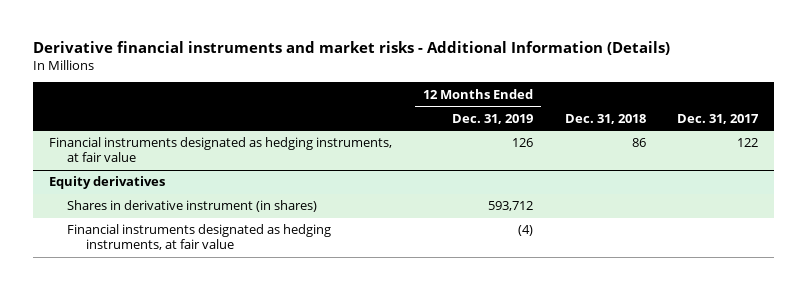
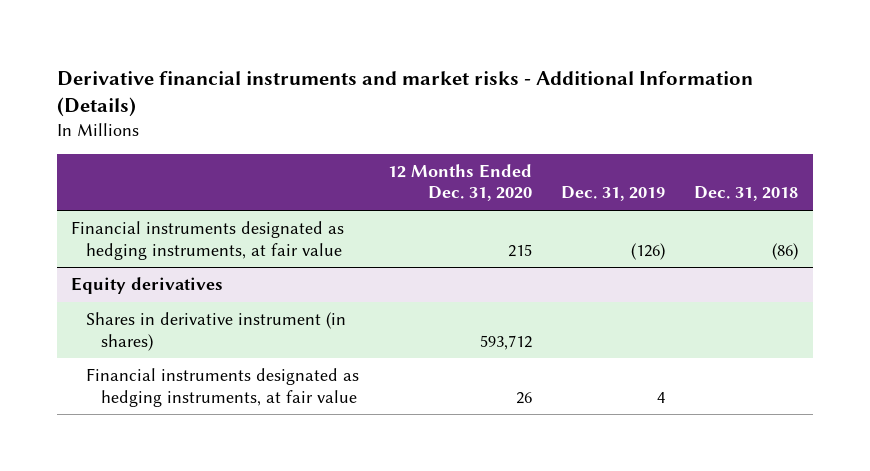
- | 12 Months Ended Dec. 31, 2019 | Dec. 31, 2018 | Dec. 31, 2017
+ | 12 Months Ended Dec. 31, 2020 | Dec. 31, 2019 | Dec. 31, 2018
- Financial instruments designated as hedging instruments, at fair value | 126 | 86 | 122
+ Financial instruments designated as hedging instruments, at fair value | 215 | (126) | (86)

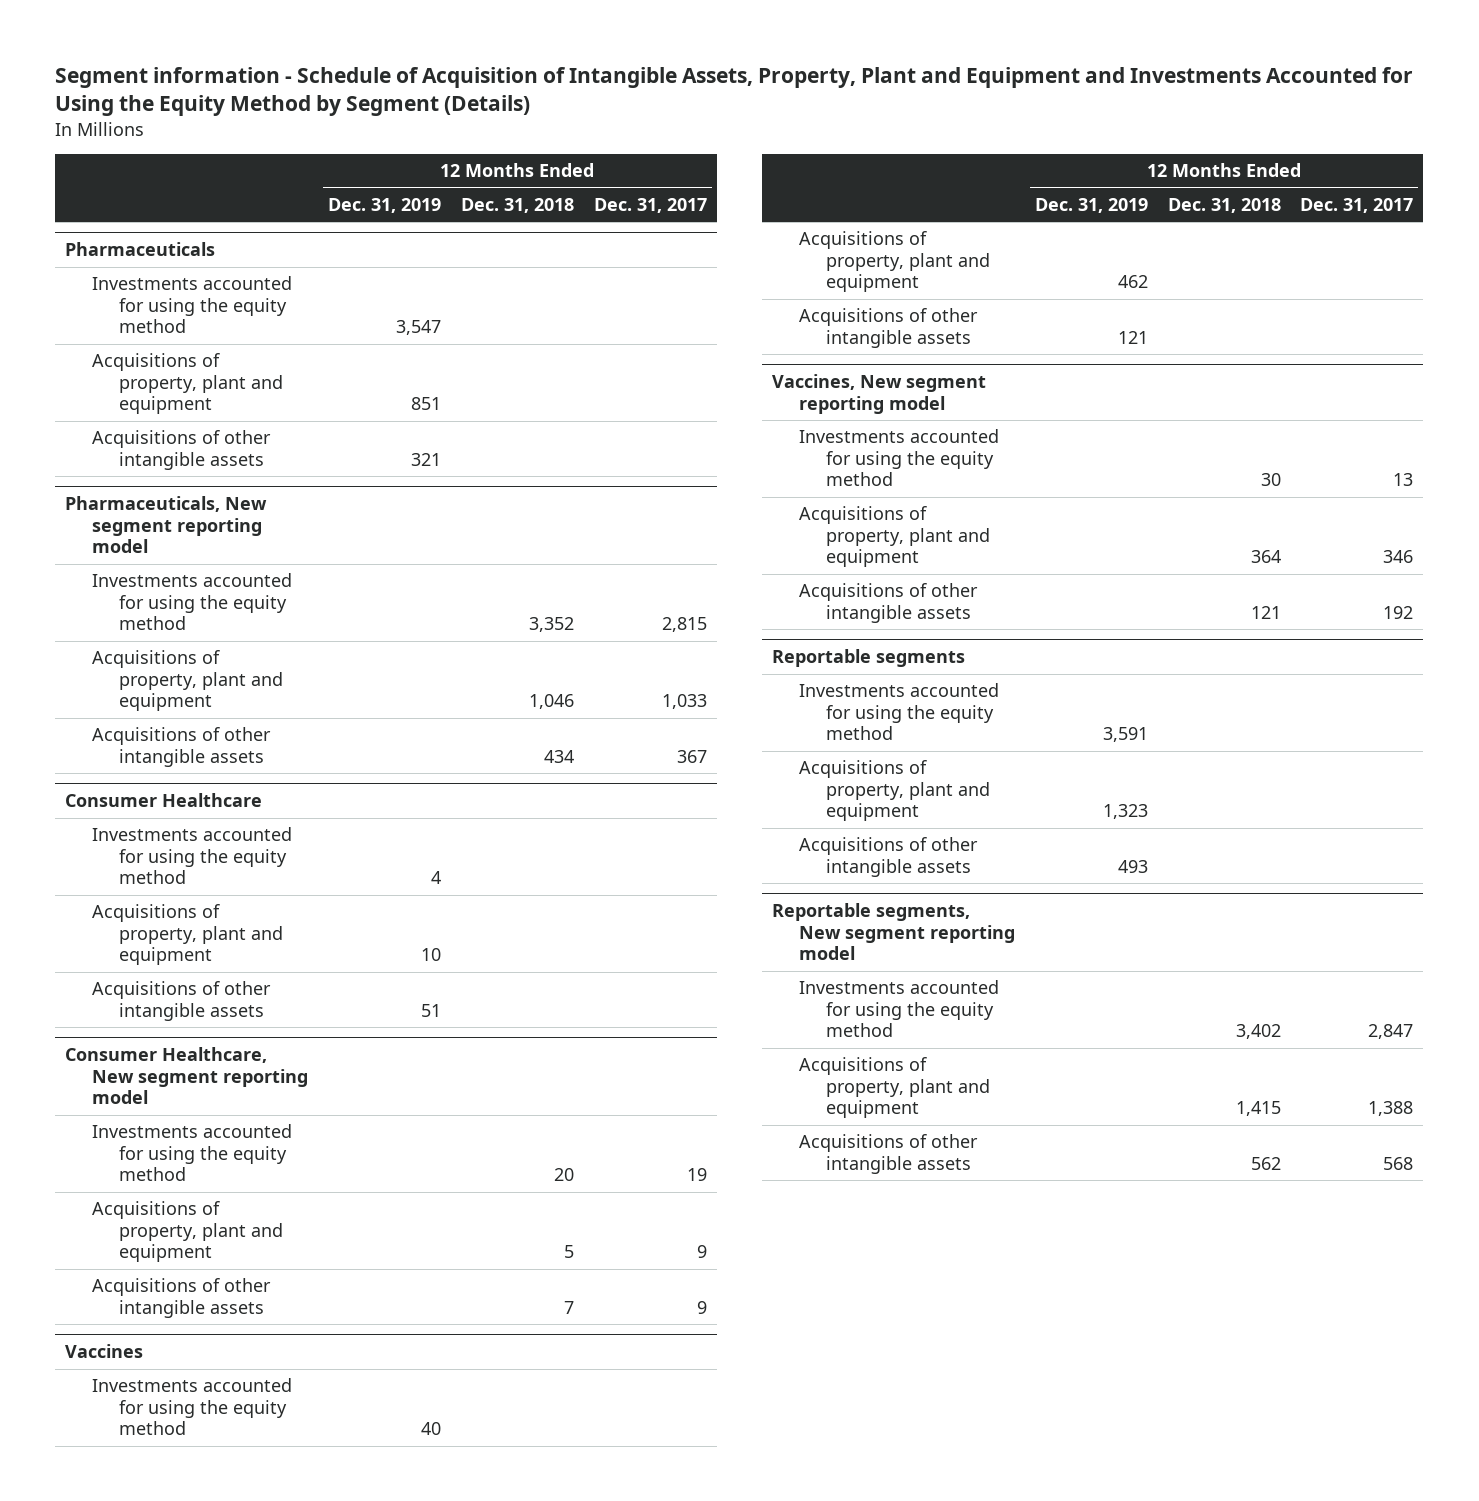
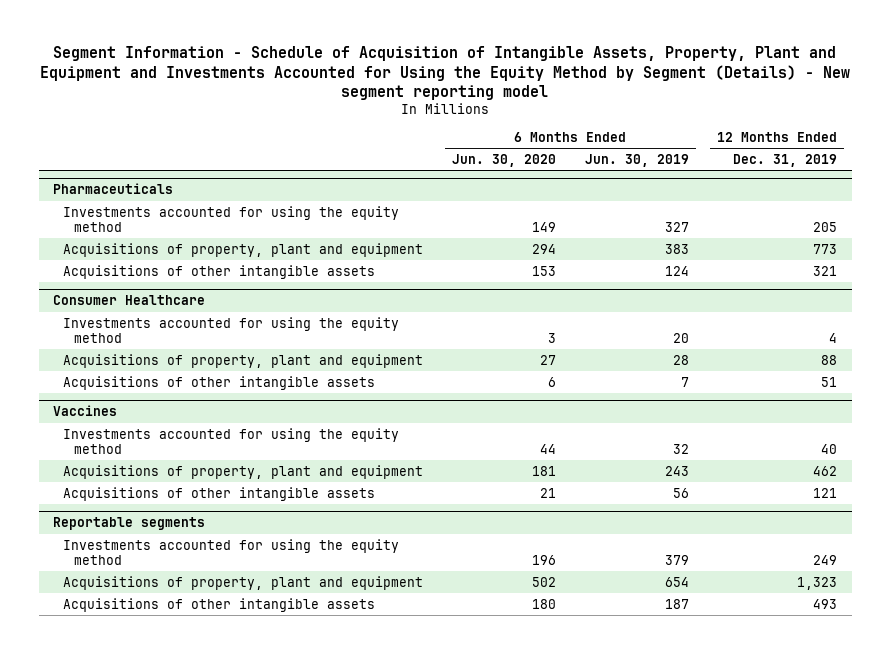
- Segment information - Schedule of Acquisition of Intangible Assets, Property, Plant and Equipment and Investments Accounted for Using the Equity Method by Segment (Details)
+ Segment Information - Schedule of Acquisition of Intangible Assets, Property, Plant and Equipment and Investments Accounted for Using the Equity Method by Segment (Details) - New segment reporting model
- | 12 Months Ended Dec. 31, 2019 | 12 Months Ended Dec. 31, 2018 | 12 Months Ended Dec. 31, 2017
+ | 6 Months Ended Jun. 30, 2020 | 6 Months Ended Jun. 30, 2019 | 12 Months Ended Dec. 31, 2019
@ Pharmaceuticals
- Investments accounted for using the equity method | 3,547 | |
- Acquisitions of property, plant and equipment | 851 | |
+ Investments accounted for using the equity method | 149 | 327 | 205
+ Acquisitions of property, plant and equipment | 294 | 383 | 773
- Pharmaceuticals, New segment reporting model
- Investments accounted for using the equity method | | 3,352 | 2,815
- Acquisitions of property, plant and equipment | | 1,046 | 1,033
- Acquisitions of other intangible assets | | 434 | 367
@ Consumer Healthcare
- Acquisitions of property, plant and equipment | 10 | |
+ Acquisitions of property, plant and equipment | 27 | 28 | 88
- Consumer Healthcare, New segment reporting model
- Investments accounted for using the equity method | | 20 | 19
- Acquisitions of property, plant and equipment | | 5 | 9
- Acquisitions of other intangible assets | | 7 | 9
- Vaccines, New segment reporting model
- Investments accounted for using the equity method | | 30 | 13
- Acquisitions of property, plant and equipment | | 364 | 346
- Acquisitions of other intangible assets | | 121 | 192
@ Reportable segments
- Investments accounted for using the equity method | 3,591 | |
+ Investments accounted for using the equity method | 196 | 379 | 249
- Reportable segments, New segment reporting model
- Investments accounted for using the equity method | | 3,402 | 2,847
- Acquisitions of property, plant and equipment | | 1,415 | 1,388
- Acquisitions of other intangible assets | | 562 | 568

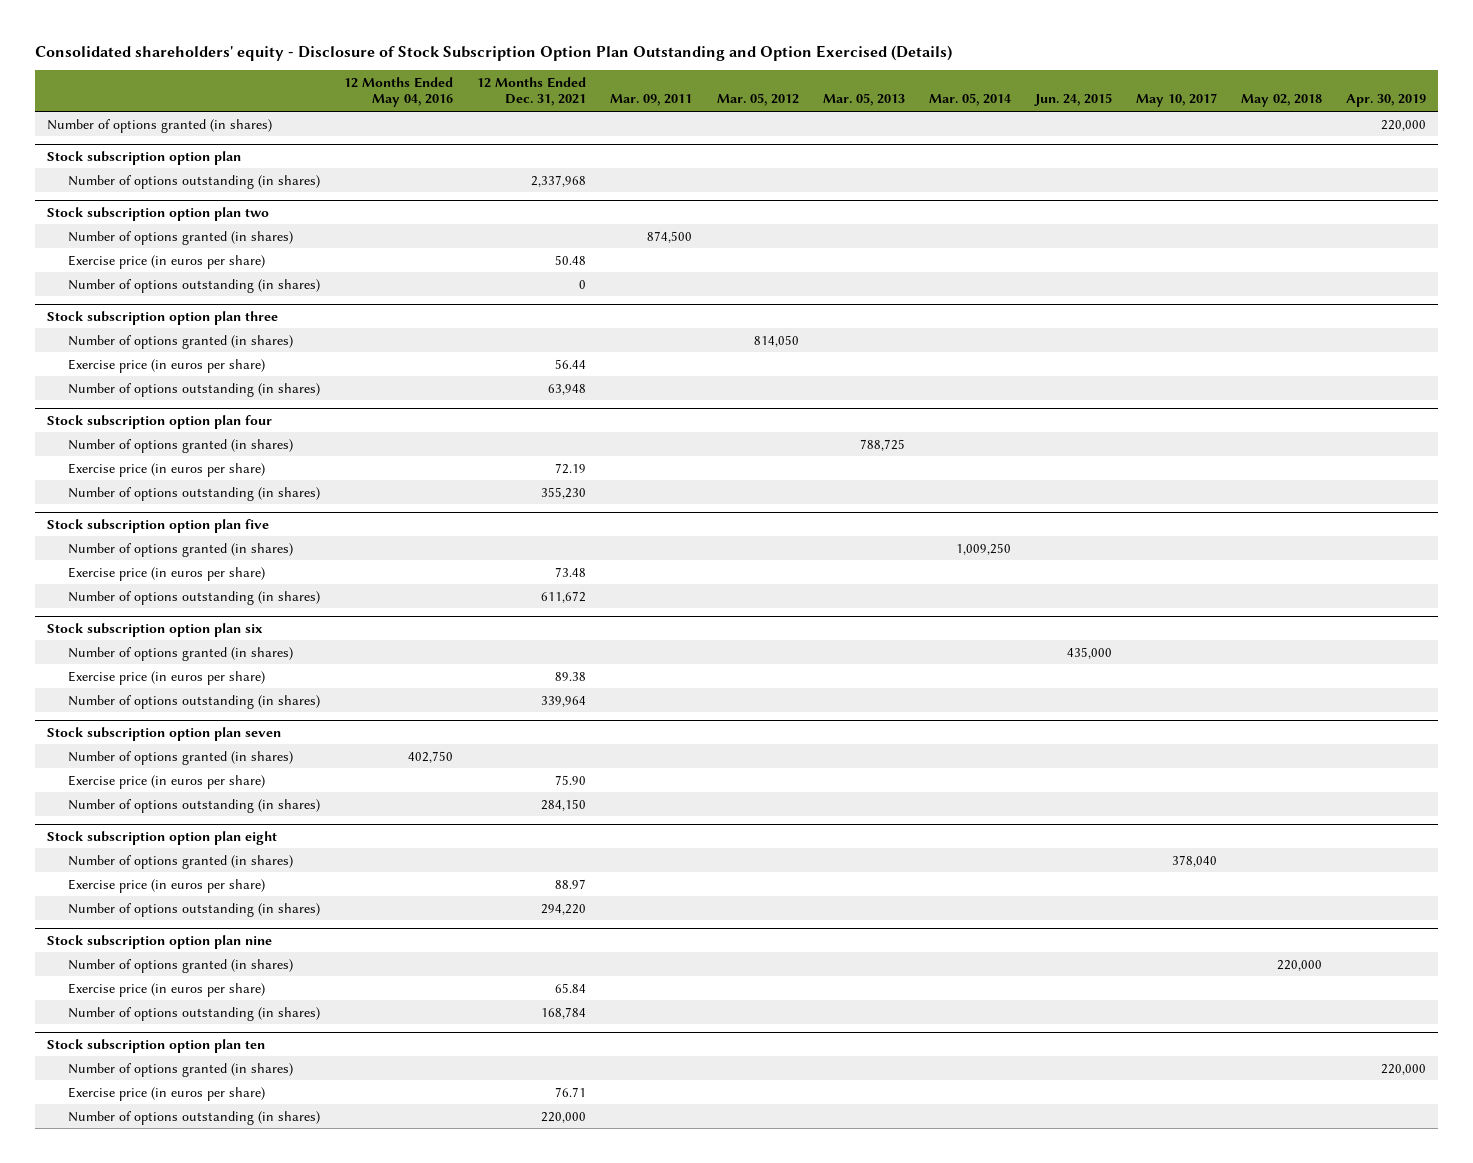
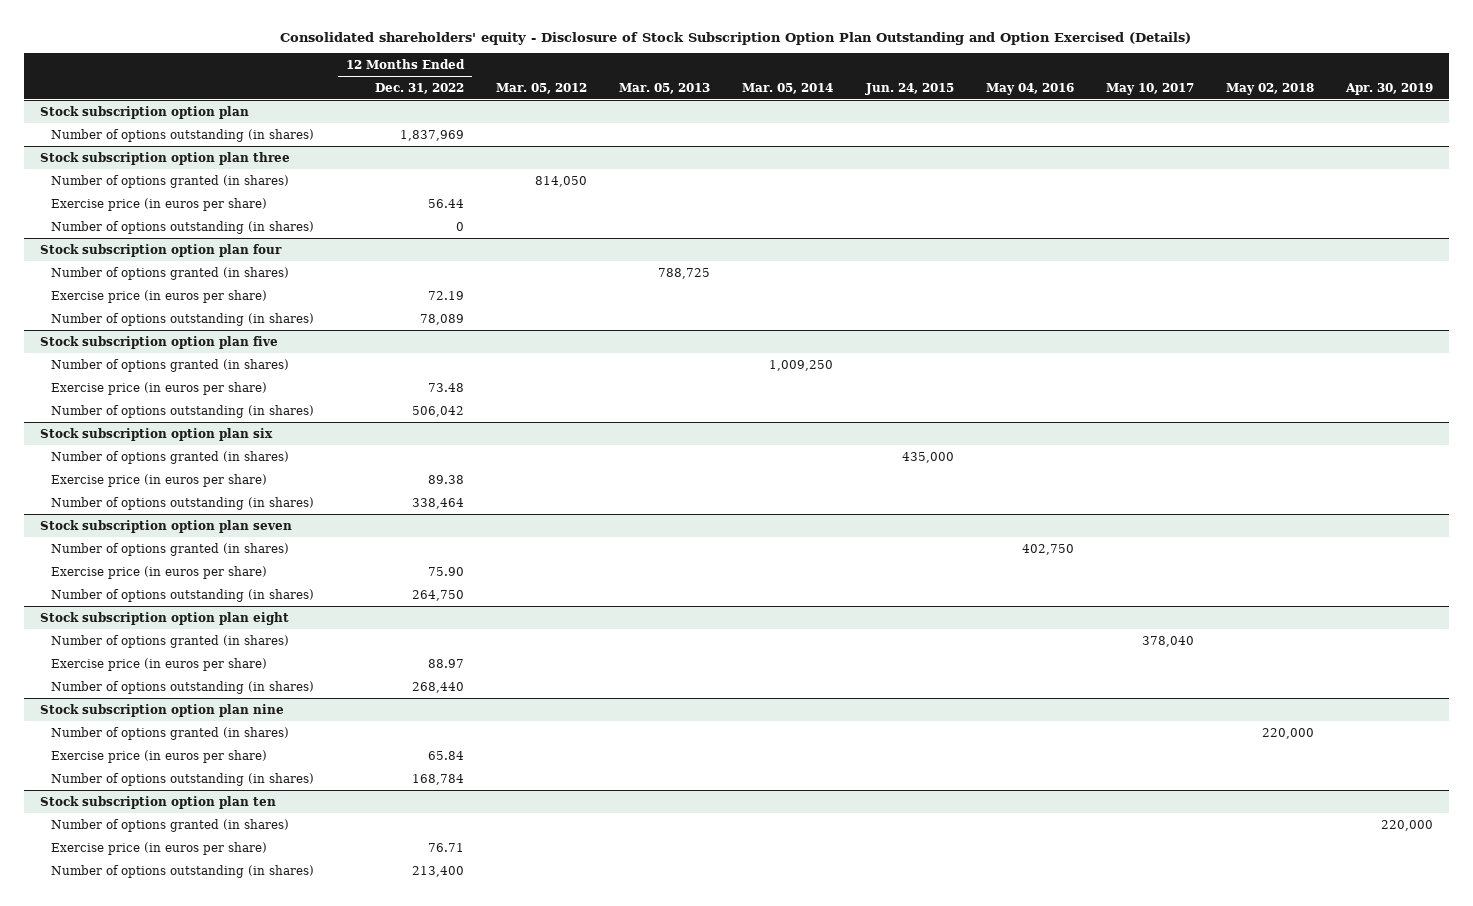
- | 12 Months Ended May 04, 2016 | 12 Months Ended Dec. 31, 2021 | Mar. 09, 2011 | Mar. 05, 2012 | Mar. 05, 2013 | Mar. 05, 2014 | Jun. 24, 2015 | May 10, 2017 | May 02, 2018 | Apr. 30, 2019
+ | 12 Months Ended Dec. 31, 2022 | Mar. 05, 2012 | Mar. 05, 2013 | Mar. 05, 2014 | Jun. 24, 2015 | May 04, 2016 | May 10, 2017 | May 02, 2018 | Apr. 30, 2019
- Number of options granted (in shares) | | | | | | | | | | 220,000
- Stock subscription option plan two
- Number of options granted (in shares) | | | 874,500 | | | | | | |
- Exercise price (in euros per share) | | 50.48 | | | | | | | |
- Number of options outstanding (in shares) | | 0 | | | | | | | |

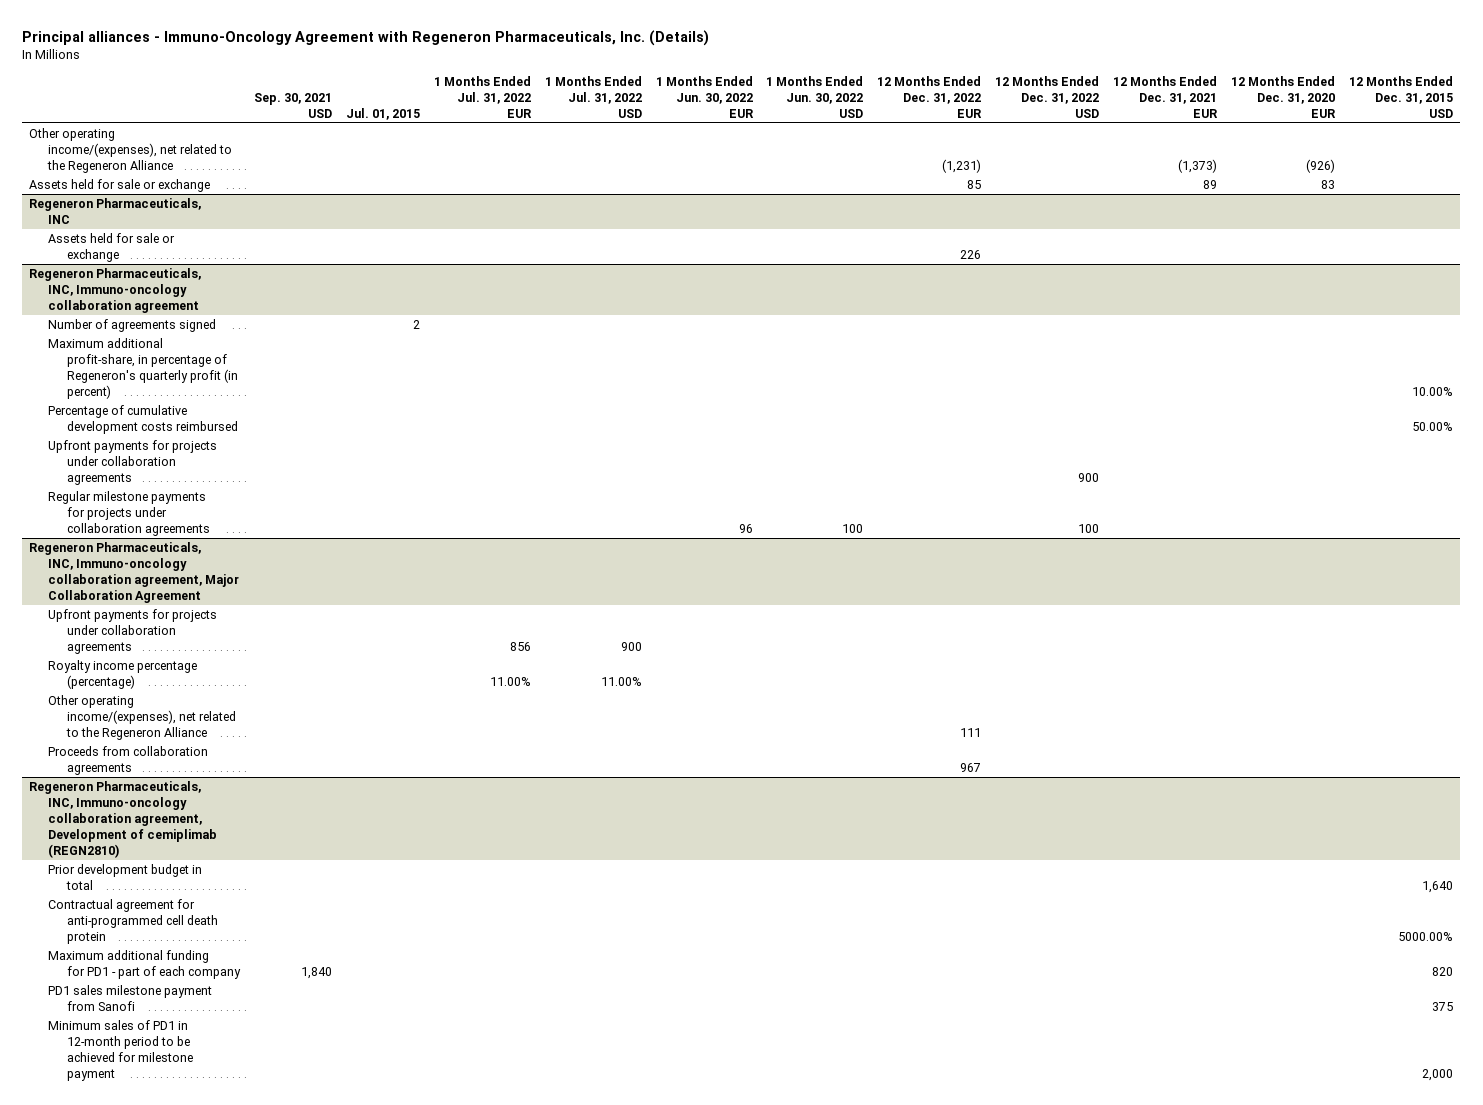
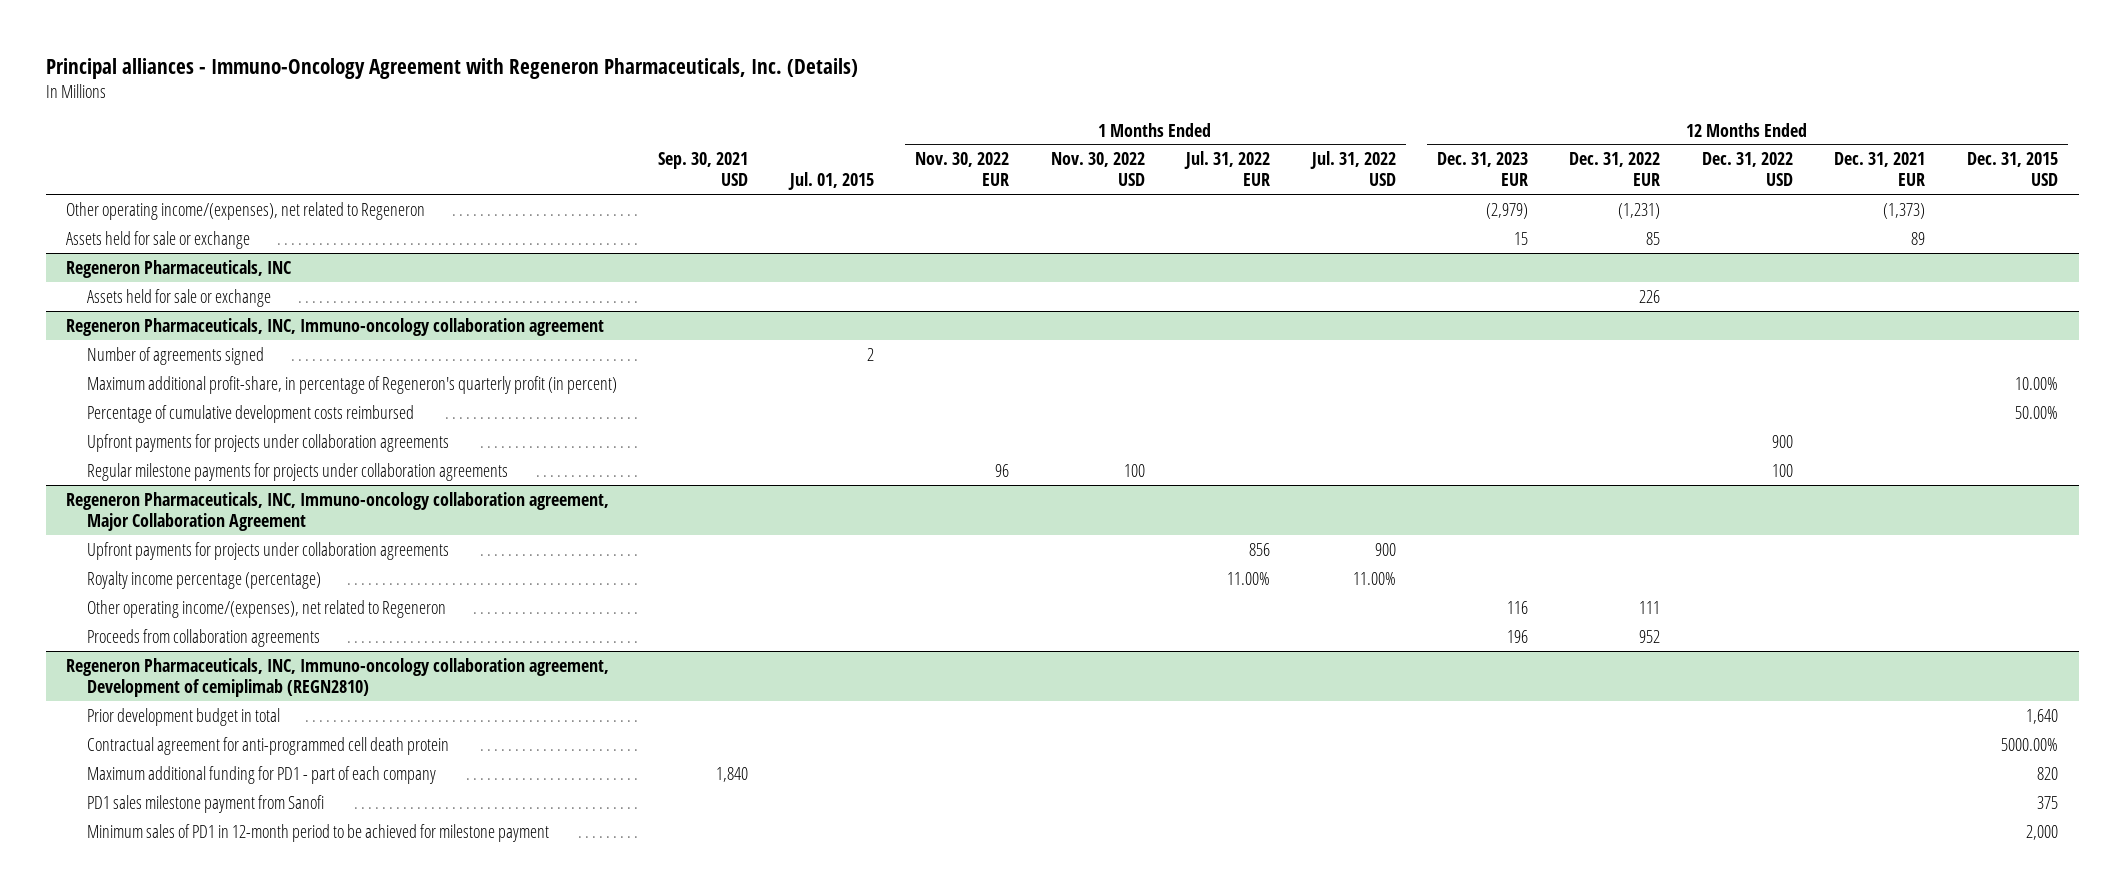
- | Sep. 30, 2021 USD | Jul. 01, 2015 | 1 Months Ended Jul. 31, 2022 EUR | 1 Months Ended Jul. 31, 2022 USD | 1 Months Ended Jun. 30, 2022 EUR | 1 Months Ended Jun. 30, 2022 USD | 12 Months Ended Dec. 31, 2022 EUR | 12 Months Ended Dec. 31, 2022 USD | 12 Months Ended Dec. 31, 2021 EUR | 12 Months Ended Dec. 31, 2020 EUR | 12 Months Ended Dec. 31, 2015 USD
+ | Sep. 30, 2021 USD | Jul. 01, 2015 | 1 Months Ended Nov. 30, 2022 EUR | 1 Months Ended Nov. 30, 2022 USD | 1 Months Ended Jul. 31, 2022 EUR | 1 Months Ended Jul. 31, 2022 USD | 12 Months Ended Dec. 31, 2023 EUR | 12 Months Ended Dec. 31, 2022 EUR | 12 Months Ended Dec. 31, 2022 USD | 12 Months Ended Dec. 31, 2021 EUR | 12 Months Ended Dec. 31, 2015 USD
- Other operating income/(expenses), net related to the Regeneron Alliance | | | | | | | (1,231) | | (1,373) | (926) |
+ Other operating income/(expenses), net related to Regeneron | | | | | | | (2,979) | (1,231) | | (1,373) |
@ Regeneron Pharmaceuticals, INC, Immuno-oncology collaboration agreement, Major Collaboration Agreement
- Other operating income/(expenses), net related to the Regeneron Alliance | | | | | | | 111 | | | |
- Proceeds from collaboration agreements | | | | | | | 967 | | | |
+ Other operating income/(expenses), net related to Regeneron | | | | | | | 116 | 111 | | |
+ Proceeds from collaboration agreements | | | | | | | 196 | 952 | | |

